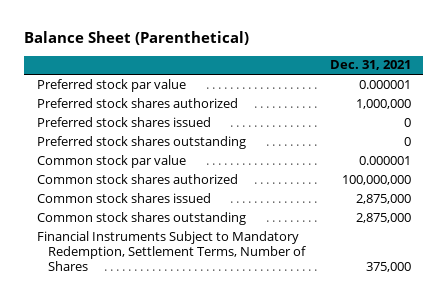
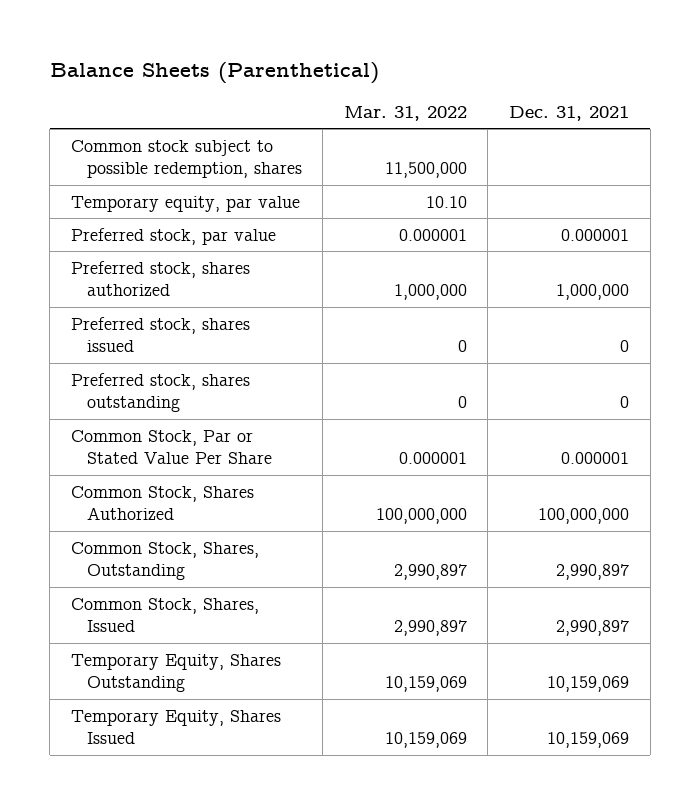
- Balance Sheet (Parenthetical)
+ Balance Sheets (Parenthetical)
- | Dec. 31, 2021
+ | Mar. 31, 2022 | Dec. 31, 2021
- Preferred stock par value | 0.000001
- Preferred stock shares authorized | 1,000,000
- Preferred stock shares issued | 0
- Preferred stock shares outstanding | 0
- Common stock par value | 0.000001
- Common stock shares authorized | 100,000,000
- Common stock shares issued | 2,875,000
- Common stock shares outstanding | 2,875,000
- Financial Instruments Subject to Mandatory Redemption, Settlement Terms, Number of Shares | 375,000
+ Common stock subject to possible redemption, shares | 11,500,000 |
+ Temporary equity, par value | 10.10 |
+ Preferred stock, par value | 0.000001 | 0.000001
+ Preferred stock, shares authorized | 1,000,000 | 1,000,000
+ Preferred stock, shares issued | 0 | 0
+ Preferred stock, shares outstanding | 0 | 0
+ Common Stock, Par or Stated Value Per Share | 0.000001 | 0.000001
+ Common Stock, Shares Authorized | 100,000,000 | 100,000,000
+ Common Stock, Shares, Outstanding | 2,990,897 | 2,990,897
+ Common Stock, Shares, Issued | 2,990,897 | 2,990,897
+ Temporary Equity, Shares Outstanding | 10,159,069 | 10,159,069
+ Temporary Equity, Shares Issued | 10,159,069 | 10,159,069

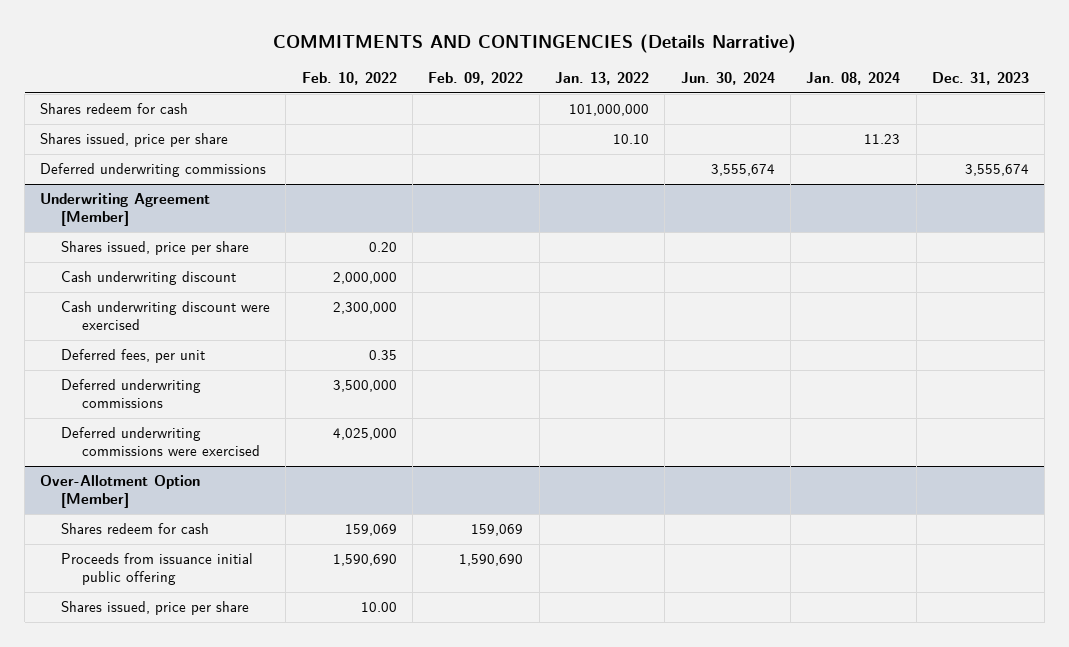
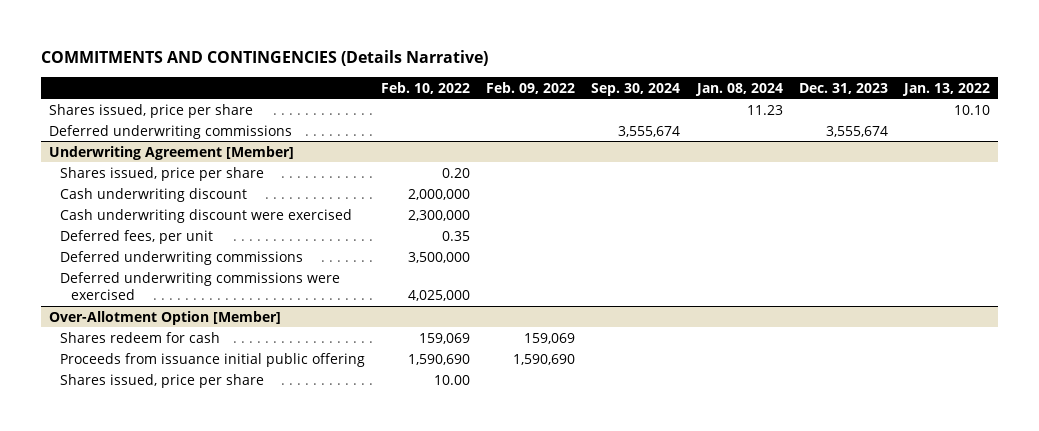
- | Feb. 10, 2022 | Feb. 09, 2022 | Jan. 13, 2022 | Jun. 30, 2024 | Jan. 08, 2024 | Dec. 31, 2023
+ | Feb. 10, 2022 | Feb. 09, 2022 | Sep. 30, 2024 | Jan. 08, 2024 | Dec. 31, 2023 | Jan. 13, 2022
- Shares redeem for cash | | | 101,000,000 | | |

